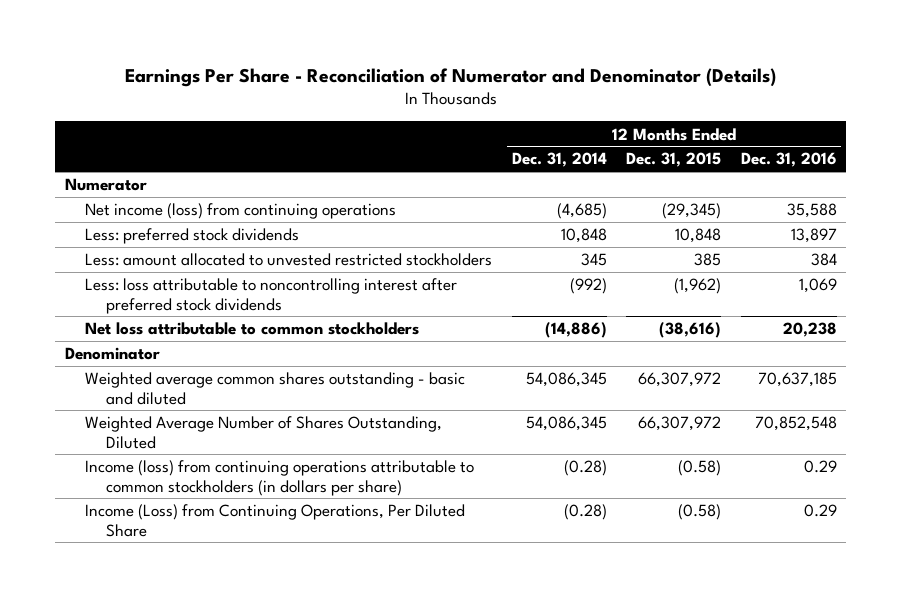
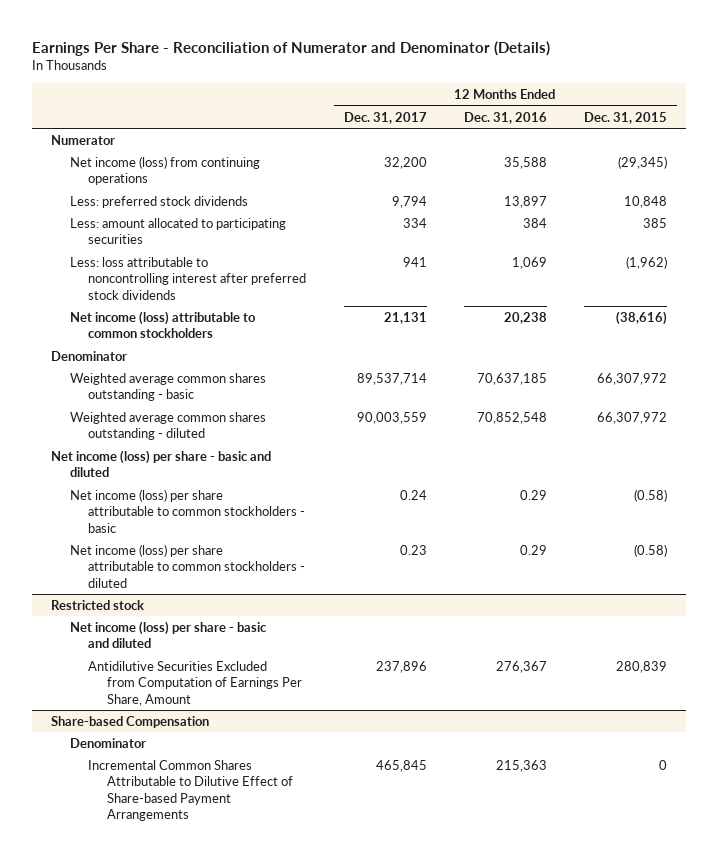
- | 12 Months Ended Dec. 31, 2014 | 12 Months Ended Dec. 31, 2015 | 12 Months Ended Dec. 31, 2016
+ | 12 Months Ended Dec. 31, 2017 | 12 Months Ended Dec. 31, 2016 | 12 Months Ended Dec. 31, 2015
- Less: amount allocated to unvested restricted stockholders | 345 | 385 | 384
+ Less: amount allocated to participating securities | 334 | 384 | 385
- Net loss attributable to common stockholders | (14,886) | (38,616) | 20,238
+ Net income (loss) attributable to common stockholders | 21,131 | 20,238 | (38,616)
- Weighted average common shares outstanding - basic and diluted | 54,086,345 | 66,307,972 | 70,637,185
- Weighted Average Number of Shares Outstanding, Diluted | 54,086,345 | 66,307,972 | 70,852,548
- Income (loss) from continuing operations attributable to common stockholders (in dollars per share) | (0.28) | (0.58) | 0.29
- Income (Loss) from Continuing Operations, Per Diluted Share | (0.28) | (0.58) | 0.29
+ Weighted average common shares outstanding - basic | 89,537,714 | 70,637,185 | 66,307,972
+ Weighted average common shares outstanding - diluted | 90,003,559 | 70,852,548 | 66,307,972
+ Net income (loss) per share - basic and diluted
+ Net income (loss) per share attributable to common stockholders - basic | 0.24 | 0.29 | (0.58)
+ Net income (loss) per share attributable to common stockholders - diluted | 0.23 | 0.29 | (0.58)
+ Restricted stock
+ Net income (loss) per share - basic and diluted
+ Antidilutive Securities Excluded from Computation of Earnings Per Share, Amount | 237,896 | 276,367 | 280,839
+ Share-based Compensation
+ Denominator
+ Incremental Common Shares Attributable to Dilutive Effect of Share-based Payment Arrangements | 465,845 | 215,363 | 0

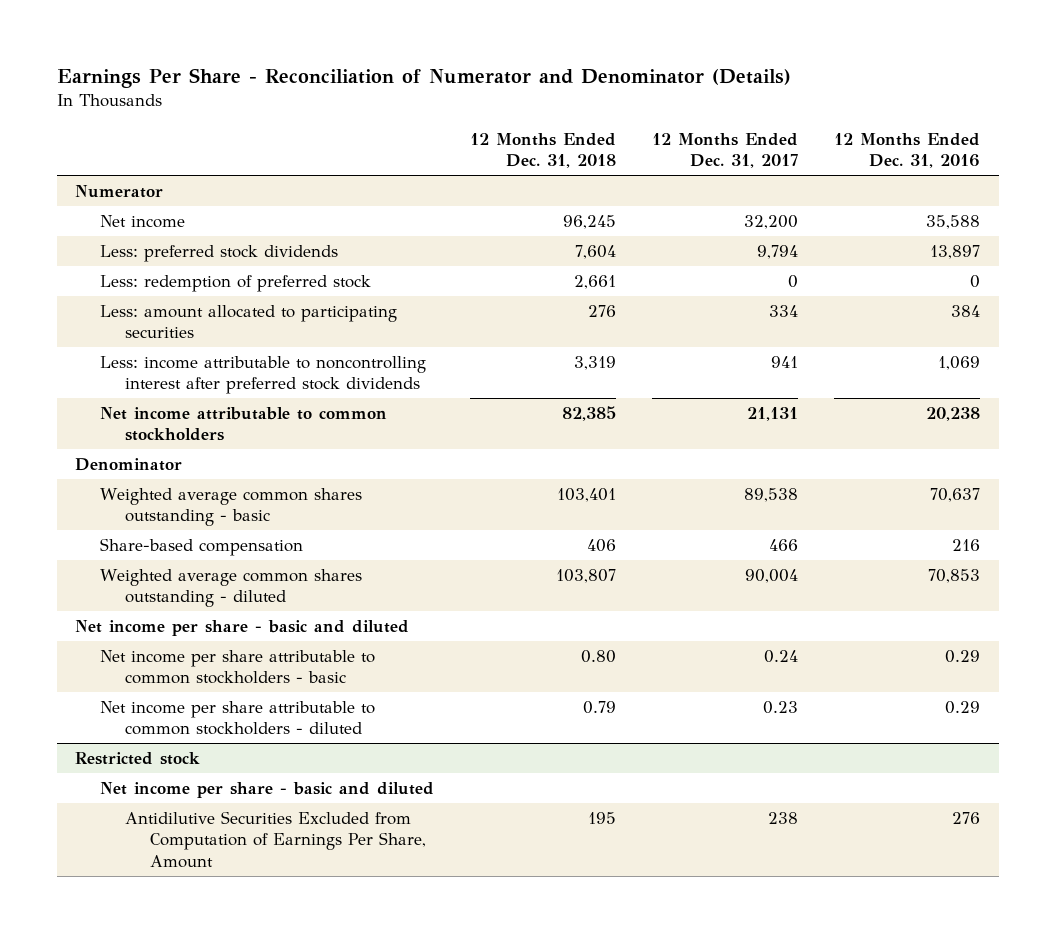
- | 12 Months Ended Dec. 31, 2017 | 12 Months Ended Dec. 31, 2016 | 12 Months Ended Dec. 31, 2015
+ | 12 Months Ended Dec. 31, 2018 | 12 Months Ended Dec. 31, 2017 | 12 Months Ended Dec. 31, 2016
- Net income (loss) from continuing operations | 32,200 | 35,588 | (29,345)
+ Net income | 96,245 | 32,200 | 35,588
+ Less: redemption of preferred stock | 2,661 | 0 | 0
- Less: loss attributable to noncontrolling interest after preferred stock dividends | 941 | 1,069 | (1,962)
- Net income (loss) attributable to common stockholders | 21,131 | 20,238 | (38,616)
+ Less: income attributable to noncontrolling interest after preferred stock dividends | 3,319 | 941 | 1,069
+ Net income attributable to common stockholders | 82,385 | 21,131 | 20,238
- Weighted average common shares outstanding - basic | 89,537,714 | 70,637,185 | 66,307,972
- Weighted average common shares outstanding - diluted | 90,003,559 | 70,852,548 | 66,307,972
- Net income (loss) per share - basic and diluted
- Net income (loss) per share attributable to common stockholders - basic | 0.24 | 0.29 | (0.58)
- Net income (loss) per share attributable to common stockholders - diluted | 0.23 | 0.29 | (0.58)
+ Weighted average common shares outstanding - basic | 103,401 | 89,538 | 70,637
+ Share-based compensation | 406 | 466 | 216
+ Weighted average common shares outstanding - diluted | 103,807 | 90,004 | 70,853
+ Net income per share - basic and diluted
+ Net income per share attributable to common stockholders - basic | 0.80 | 0.24 | 0.29
+ Net income per share attributable to common stockholders - diluted | 0.79 | 0.23 | 0.29
@ Restricted stock
- Net income (loss) per share - basic and diluted
- Antidilutive Securities Excluded from Computation of Earnings Per Share, Amount | 237,896 | 276,367 | 280,839
- Share-based Compensation
- Denominator
- Incremental Common Shares Attributable to Dilutive Effect of Share-based Payment Arrangements | 465,845 | 215,363 | 0
@ Restricted stock
+ Net income per share - basic and diluted
+ Antidilutive Securities Excluded from Computation of Earnings Per Share, Amount | 195 | 238 | 276

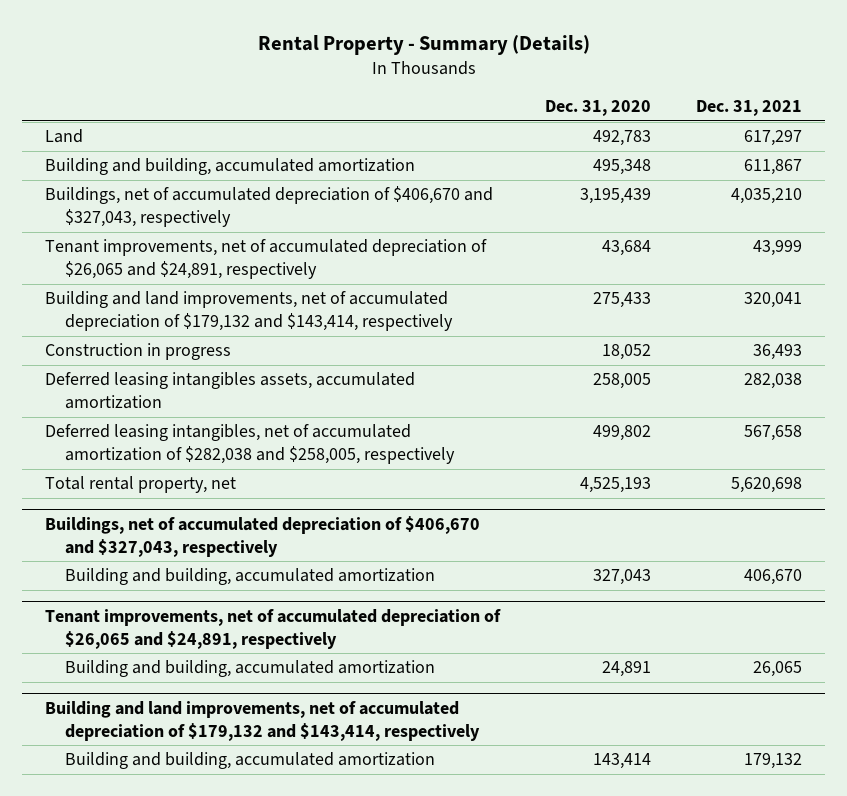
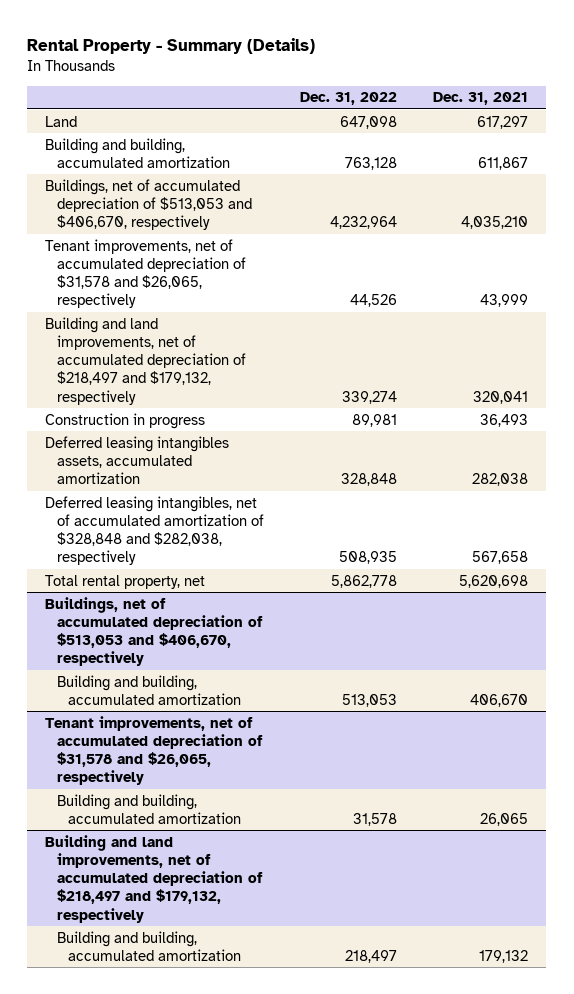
- | Dec. 31, 2020 | Dec. 31, 2021
+ | Dec. 31, 2022 | Dec. 31, 2021
- Buildings, net of accumulated depreciation of $406,670 and $327,043, respectively | 3,195,439 | 4,035,210
- Tenant improvements, net of accumulated depreciation of $26,065 and $24,891, respectively | 43,684 | 43,999
- Building and land improvements, net of accumulated depreciation of $179,132 and $143,414, respectively | 275,433 | 320,041
+ Buildings, net of accumulated depreciation of $513,053 and $406,670, respectively | 4,232,964 | 4,035,210
+ Tenant improvements, net of accumulated depreciation of $31,578 and $26,065, respectively | 44,526 | 43,999
+ Building and land improvements, net of accumulated depreciation of $218,497 and $179,132, respectively | 339,274 | 320,041
- Deferred leasing intangibles, net of accumulated amortization of $282,038 and $258,005, respectively | 499,802 | 567,658
+ Deferred leasing intangibles, net of accumulated amortization of $328,848 and $282,038, respectively | 508,935 | 567,658
- Buildings, net of accumulated depreciation of $406,670 and $327,043, respectively
+ Buildings, net of accumulated depreciation of $513,053 and $406,670, respectively
- Tenant improvements, net of accumulated depreciation of $26,065 and $24,891, respectively
+ Tenant improvements, net of accumulated depreciation of $31,578 and $26,065, respectively
- Building and land improvements, net of accumulated depreciation of $179,132 and $143,414, respectively
+ Building and land improvements, net of accumulated depreciation of $218,497 and $179,132, respectively

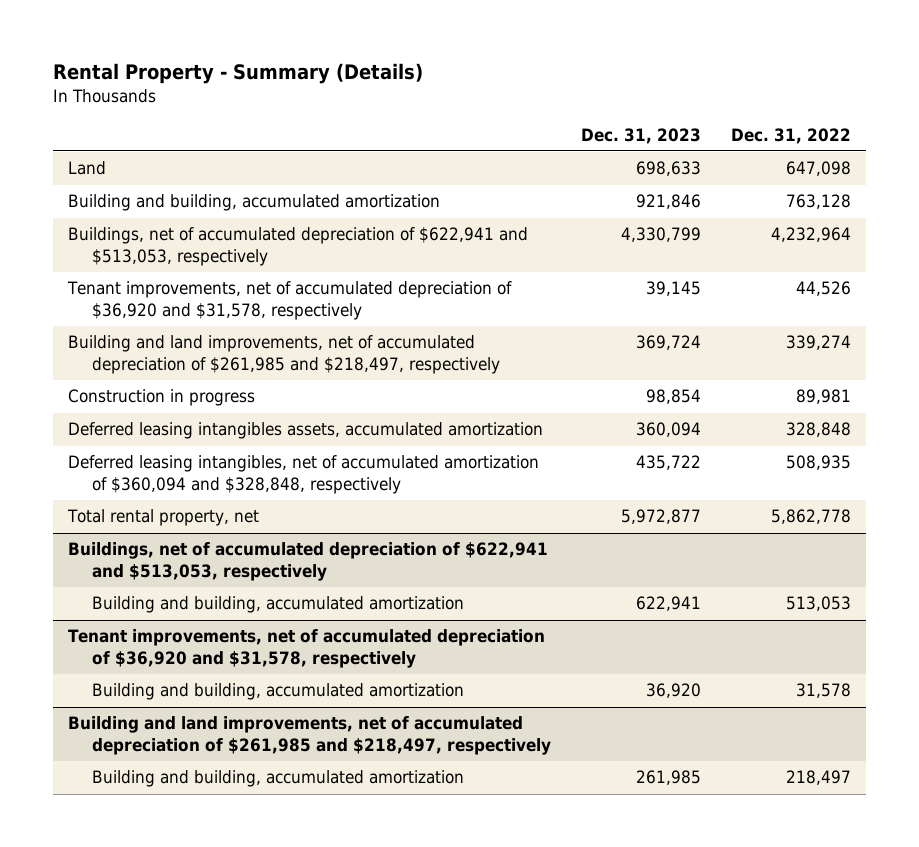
- | Dec. 31, 2022 | Dec. 31, 2021
+ | Dec. 31, 2023 | Dec. 31, 2022
- Buildings, net of accumulated depreciation of $513,053 and $406,670, respectively | 4,232,964 | 4,035,210
- Tenant improvements, net of accumulated depreciation of $31,578 and $26,065, respectively | 44,526 | 43,999
- Building and land improvements, net of accumulated depreciation of $218,497 and $179,132, respectively | 339,274 | 320,041
+ Buildings, net of accumulated depreciation of $622,941 and $513,053, respectively | 4,330,799 | 4,232,964
+ Tenant improvements, net of accumulated depreciation of $36,920 and $31,578, respectively | 39,145 | 44,526
+ Building and land improvements, net of accumulated depreciation of $261,985 and $218,497, respectively | 369,724 | 339,274
- Deferred leasing intangibles, net of accumulated amortization of $328,848 and $282,038, respectively | 508,935 | 567,658
+ Deferred leasing intangibles, net of accumulated amortization of $360,094 and $328,848, respectively | 435,722 | 508,935
- Buildings, net of accumulated depreciation of $513,053 and $406,670, respectively
+ Buildings, net of accumulated depreciation of $622,941 and $513,053, respectively
- Tenant improvements, net of accumulated depreciation of $31,578 and $26,065, respectively
+ Tenant improvements, net of accumulated depreciation of $36,920 and $31,578, respectively
- Building and land improvements, net of accumulated depreciation of $218,497 and $179,132, respectively
+ Building and land improvements, net of accumulated depreciation of $261,985 and $218,497, respectively

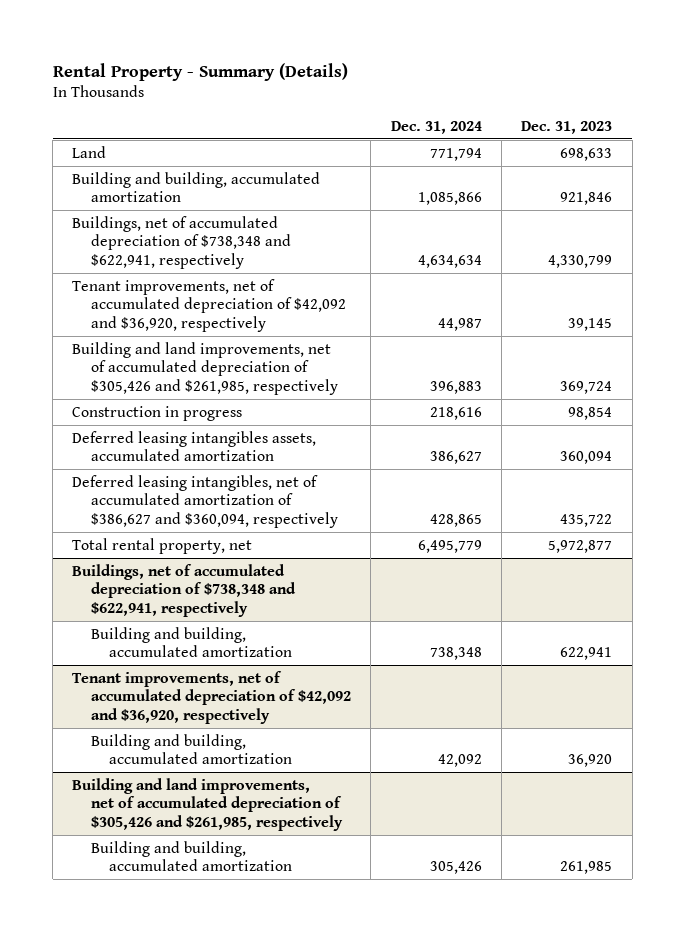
- | Dec. 31, 2023 | Dec. 31, 2022
+ | Dec. 31, 2024 | Dec. 31, 2023
- Buildings, net of accumulated depreciation of $622,941 and $513,053, respectively | 4,330,799 | 4,232,964
- Tenant improvements, net of accumulated depreciation of $36,920 and $31,578, respectively | 39,145 | 44,526
- Building and land improvements, net of accumulated depreciation of $261,985 and $218,497, respectively | 369,724 | 339,274
+ Buildings, net of accumulated depreciation of $738,348 and $622,941, respectively | 4,634,634 | 4,330,799
+ Tenant improvements, net of accumulated depreciation of $42,092 and $36,920, respectively | 44,987 | 39,145
+ Building and land improvements, net of accumulated depreciation of $305,426 and $261,985, respectively | 396,883 | 369,724
- Deferred leasing intangibles, net of accumulated amortization of $360,094 and $328,848, respectively | 435,722 | 508,935
+ Deferred leasing intangibles, net of accumulated amortization of $386,627 and $360,094, respectively | 428,865 | 435,722
- Buildings, net of accumulated depreciation of $622,941 and $513,053, respectively
+ Buildings, net of accumulated depreciation of $738,348 and $622,941, respectively
- Tenant improvements, net of accumulated depreciation of $36,920 and $31,578, respectively
+ Tenant improvements, net of accumulated depreciation of $42,092 and $36,920, respectively
- Building and land improvements, net of accumulated depreciation of $261,985 and $218,497, respectively
+ Building and land improvements, net of accumulated depreciation of $305,426 and $261,985, respectively

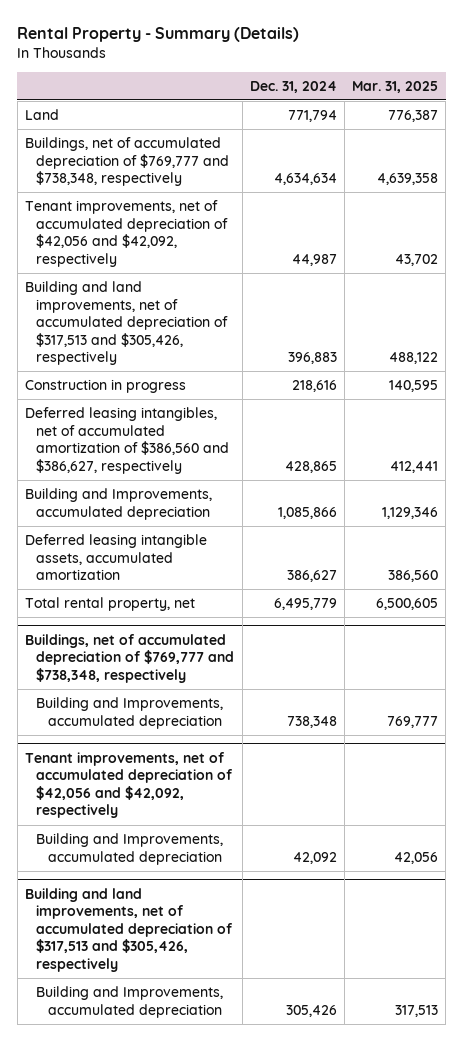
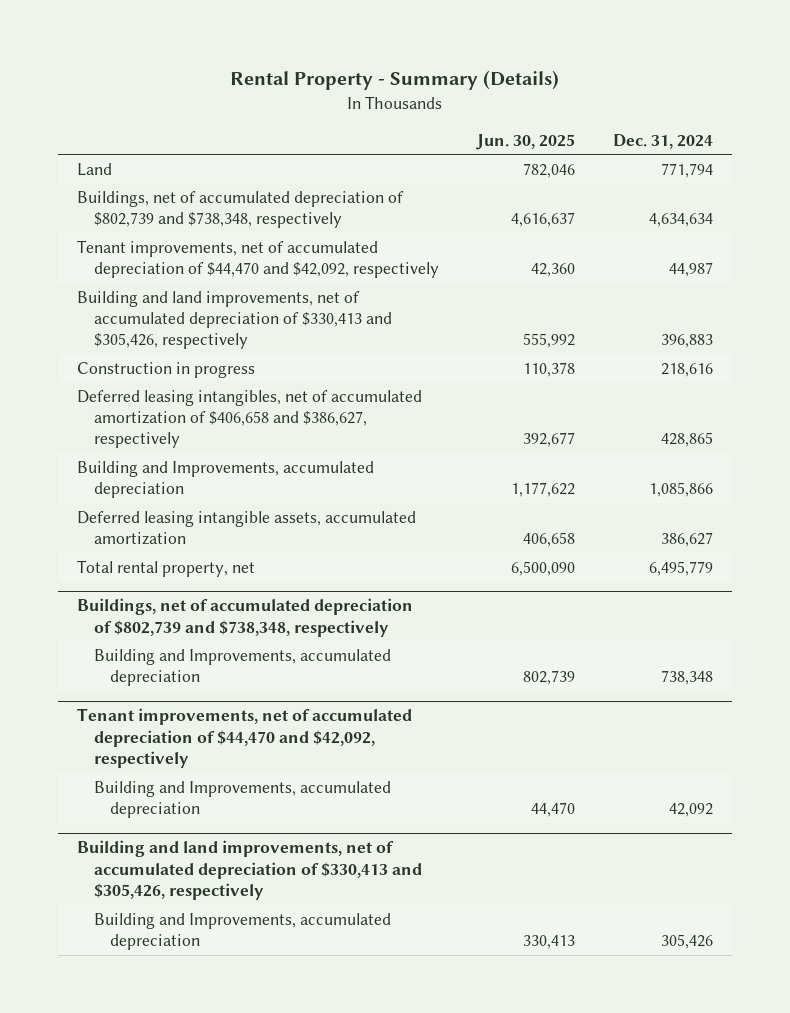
- | Dec. 31, 2024 | Mar. 31, 2025
+ | Jun. 30, 2025 | Dec. 31, 2024
- Buildings, net of accumulated depreciation of $769,777 and $738,348, respectively | 4,634,634 | 4,639,358
- Tenant improvements, net of accumulated depreciation of $42,056 and $42,092, respectively | 44,987 | 43,702
- Building and land improvements, net of accumulated depreciation of $317,513 and $305,426, respectively | 396,883 | 488,122
+ Buildings, net of accumulated depreciation of $802,739 and $738,348, respectively | 4,616,637 | 4,634,634
+ Tenant improvements, net of accumulated depreciation of $44,470 and $42,092, respectively | 42,360 | 44,987
+ Building and land improvements, net of accumulated depreciation of $330,413 and $305,426, respectively | 555,992 | 396,883
- Deferred leasing intangibles, net of accumulated amortization of $386,560 and $386,627, respectively | 428,865 | 412,441
+ Deferred leasing intangibles, net of accumulated amortization of $406,658 and $386,627, respectively | 392,677 | 428,865
- Buildings, net of accumulated depreciation of $769,777 and $738,348, respectively
+ Buildings, net of accumulated depreciation of $802,739 and $738,348, respectively
- Tenant improvements, net of accumulated depreciation of $42,056 and $42,092, respectively
+ Tenant improvements, net of accumulated depreciation of $44,470 and $42,092, respectively
- Building and land improvements, net of accumulated depreciation of $317,513 and $305,426, respectively
+ Building and land improvements, net of accumulated depreciation of $330,413 and $305,426, respectively

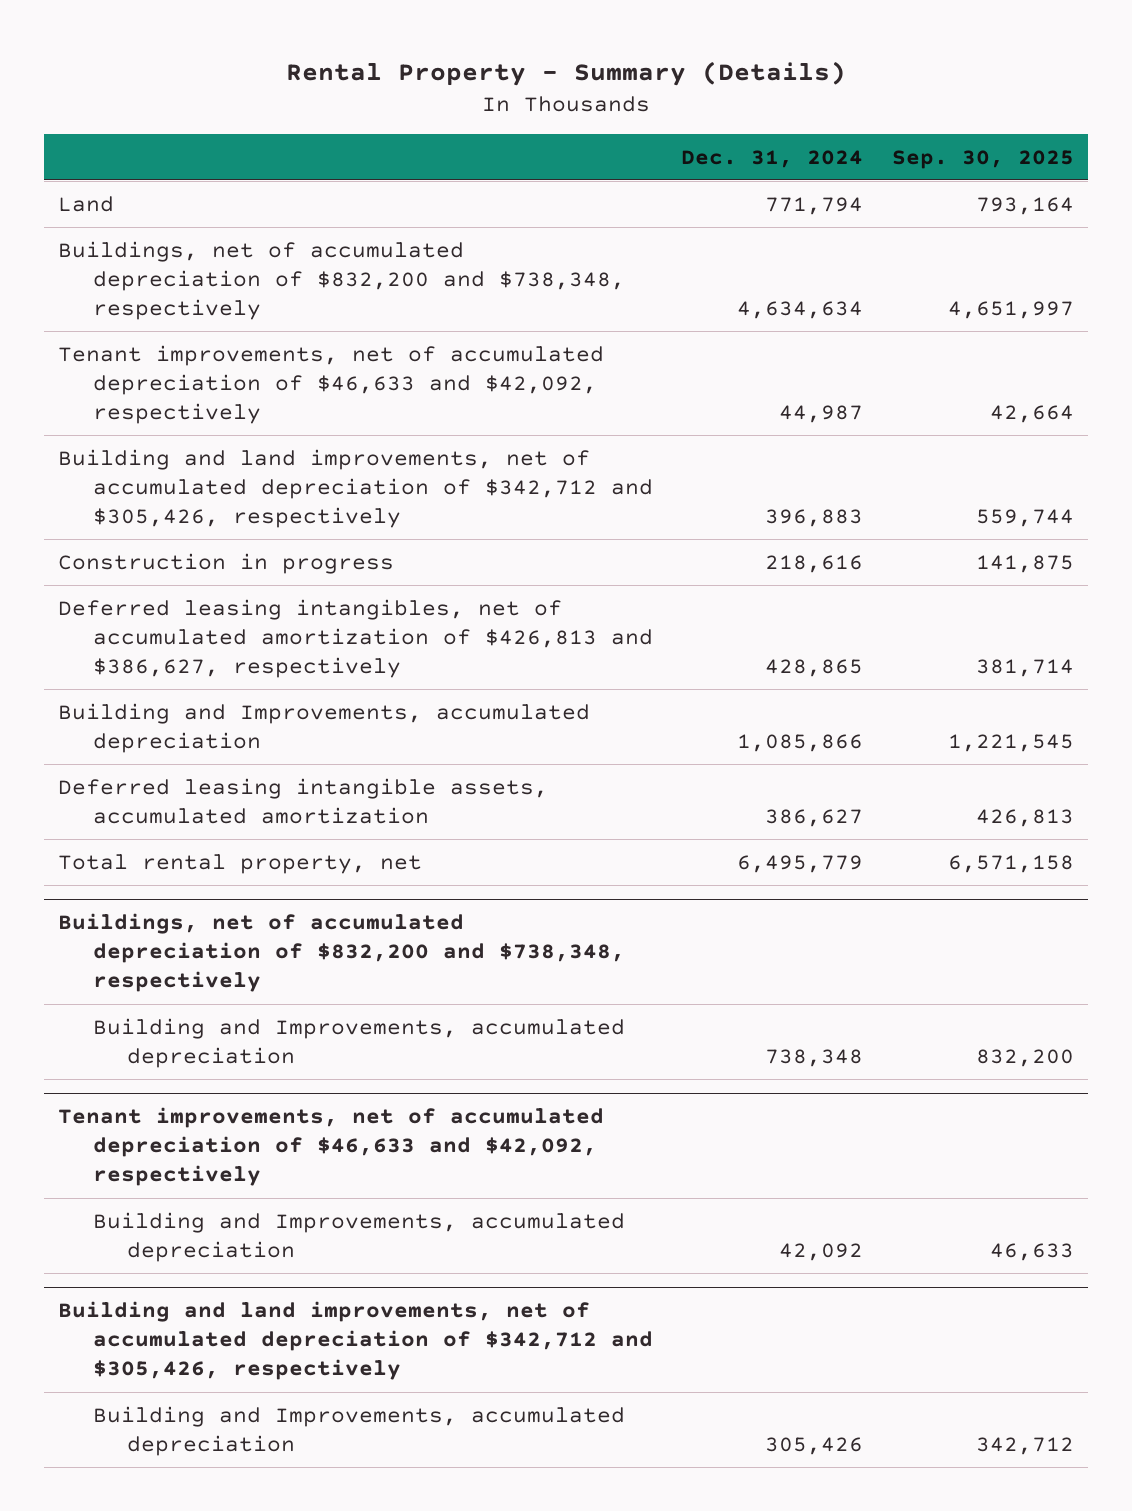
- | Jun. 30, 2025 | Dec. 31, 2024
+ | Dec. 31, 2024 | Sep. 30, 2025
- Buildings, net of accumulated depreciation of $802,739 and $738,348, respectively | 4,616,637 | 4,634,634
- Tenant improvements, net of accumulated depreciation of $44,470 and $42,092, respectively | 42,360 | 44,987
- Building and land improvements, net of accumulated depreciation of $330,413 and $305,426, respectively | 555,992 | 396,883
+ Buildings, net of accumulated depreciation of $832,200 and $738,348, respectively | 4,634,634 | 4,651,997
+ Tenant improvements, net of accumulated depreciation of $46,633 and $42,092, respectively | 44,987 | 42,664
+ Building and land improvements, net of accumulated depreciation of $342,712 and $305,426, respectively | 396,883 | 559,744
- Deferred leasing intangibles, net of accumulated amortization of $406,658 and $386,627, respectively | 392,677 | 428,865
+ Deferred leasing intangibles, net of accumulated amortization of $426,813 and $386,627, respectively | 428,865 | 381,714
- Buildings, net of accumulated depreciation of $802,739 and $738,348, respectively
+ Buildings, net of accumulated depreciation of $832,200 and $738,348, respectively
- Tenant improvements, net of accumulated depreciation of $44,470 and $42,092, respectively
+ Tenant improvements, net of accumulated depreciation of $46,633 and $42,092, respectively
- Building and land improvements, net of accumulated depreciation of $330,413 and $305,426, respectively
+ Building and land improvements, net of accumulated depreciation of $342,712 and $305,426, respectively

